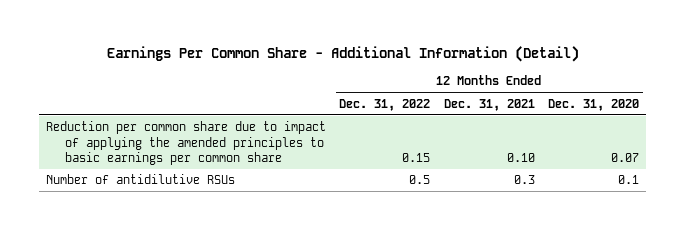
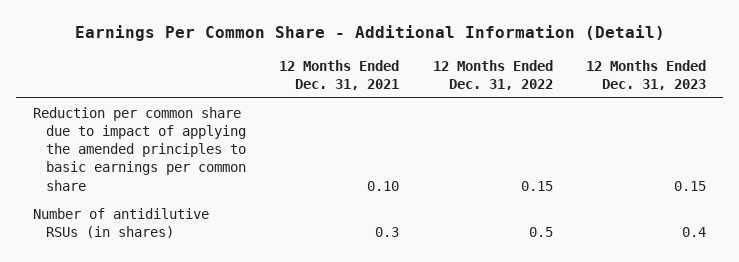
- | 12 Months Ended Dec. 31, 2022 | 12 Months Ended Dec. 31, 2021 | 12 Months Ended Dec. 31, 2020
+ | 12 Months Ended Dec. 31, 2021 | 12 Months Ended Dec. 31, 2022 | 12 Months Ended Dec. 31, 2023
- Number of antidilutive RSUs | 0.5 | 0.3 | 0.1
+ Number of antidilutive RSUs (in shares) | 0.3 | 0.5 | 0.4

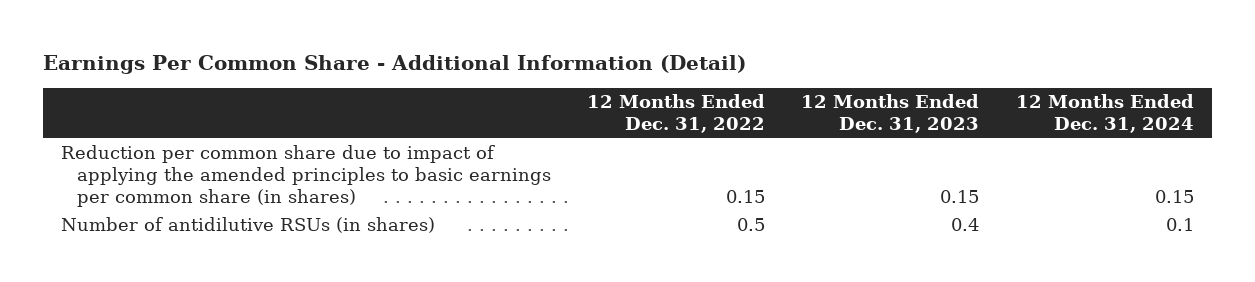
- | 12 Months Ended Dec. 31, 2021 | 12 Months Ended Dec. 31, 2022 | 12 Months Ended Dec. 31, 2023
+ | 12 Months Ended Dec. 31, 2022 | 12 Months Ended Dec. 31, 2023 | 12 Months Ended Dec. 31, 2024
- Reduction per common share due to impact of applying the amended principles to basic earnings per common share | 0.10 | 0.15 | 0.15
+ Reduction per common share due to impact of applying the amended principles to basic earnings per common share (in shares) | 0.15 | 0.15 | 0.15

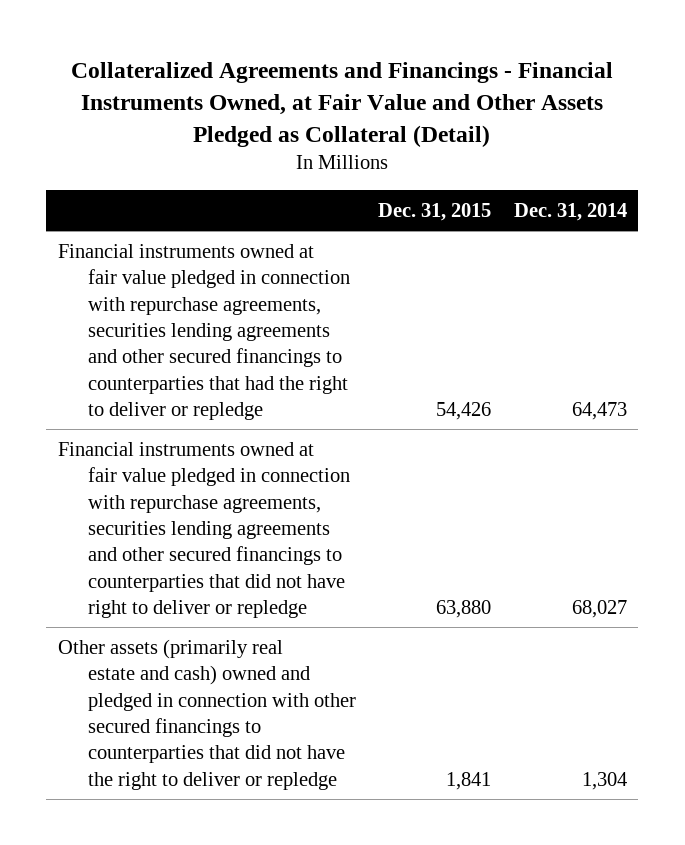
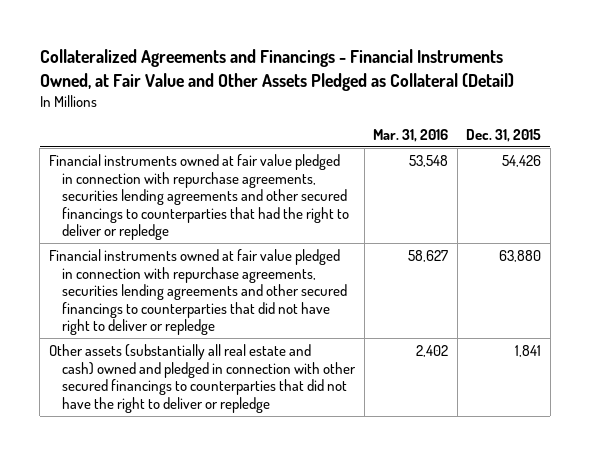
- | Dec. 31, 2015 | Dec. 31, 2014
+ | Mar. 31, 2016 | Dec. 31, 2015
- Other assets (primarily real estate and cash) owned and pledged in connection with other secured financings to counterparties that did not have the right to deliver or repledge | 1,841 | 1,304
+ Other assets (substantially all real estate and cash) owned and pledged in connection with other secured financings to counterparties that did not have the right to deliver or repledge | 2,402 | 1,841

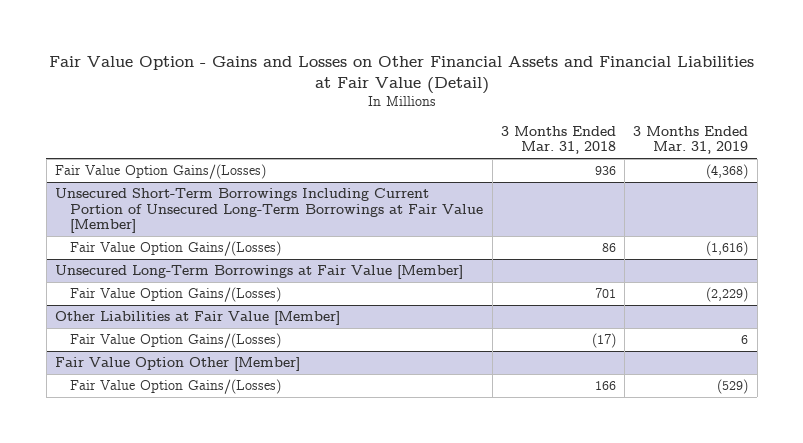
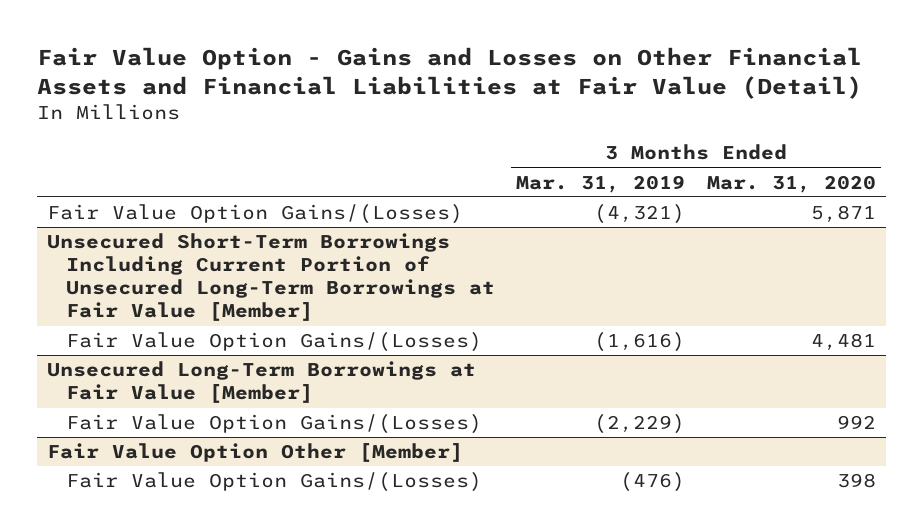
- | 3 Months Ended Mar. 31, 2018 | 3 Months Ended Mar. 31, 2019
+ | 3 Months Ended Mar. 31, 2019 | 3 Months Ended Mar. 31, 2020
- Fair Value Option Gains/(Losses) | 936 | (4,368)
+ Fair Value Option Gains/(Losses) | (4,321) | 5,871
- Other Liabilities at Fair Value [Member]
- Fair Value Option Gains/(Losses) | (17) | 6
@ Fair Value Option Other [Member]
- Fair Value Option Gains/(Losses) | 166 | (529)
+ Fair Value Option Gains/(Losses) | (476) | 398

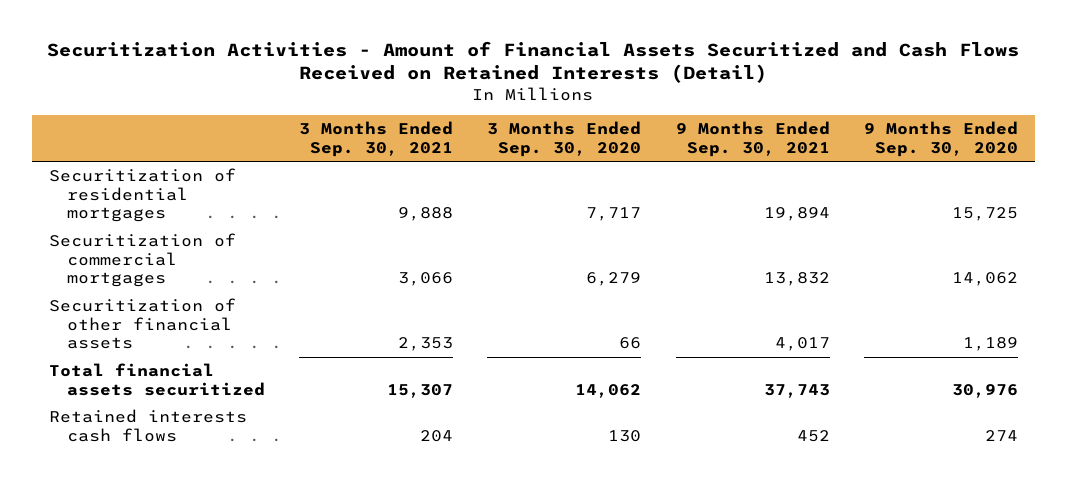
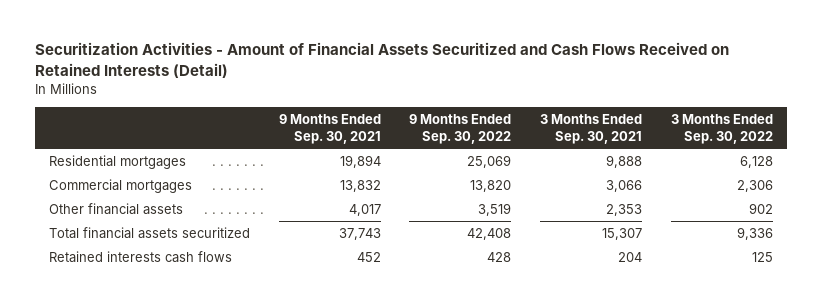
- | 3 Months Ended Sep. 30, 2021 | 3 Months Ended Sep. 30, 2020 | 9 Months Ended Sep. 30, 2021 | 9 Months Ended Sep. 30, 2020
+ | 9 Months Ended Sep. 30, 2021 | 9 Months Ended Sep. 30, 2022 | 3 Months Ended Sep. 30, 2021 | 3 Months Ended Sep. 30, 2022
- Securitization of residential mortgages | 9,888 | 7,717 | 19,894 | 15,725
- Securitization of commercial mortgages | 3,066 | 6,279 | 13,832 | 14,062
- Securitization of other financial assets | 2,353 | 66 | 4,017 | 1,189
+ Residential mortgages | 19,894 | 25,069 | 9,888 | 6,128
+ Commercial mortgages | 13,832 | 13,820 | 3,066 | 2,306
+ Other financial assets | 4,017 | 3,519 | 2,353 | 902

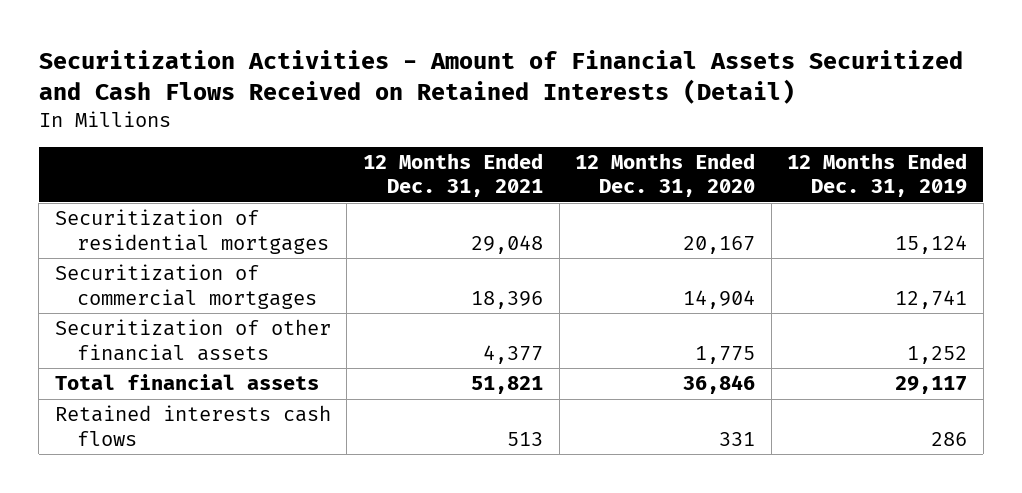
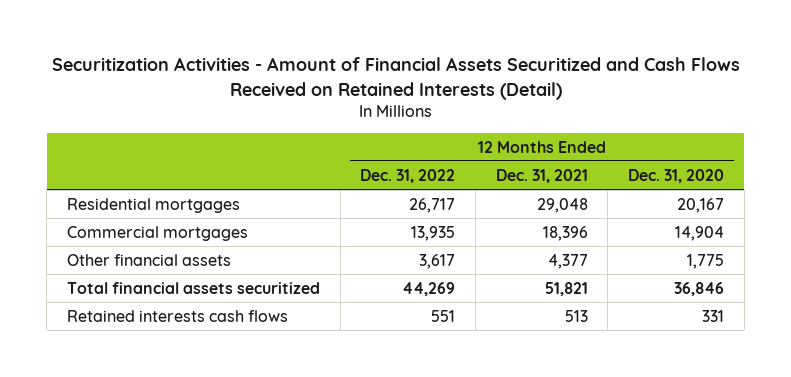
- | 12 Months Ended Dec. 31, 2021 | 12 Months Ended Dec. 31, 2020 | 12 Months Ended Dec. 31, 2019
+ | 12 Months Ended Dec. 31, 2022 | 12 Months Ended Dec. 31, 2021 | 12 Months Ended Dec. 31, 2020
- Securitization of residential mortgages | 29,048 | 20,167 | 15,124
- Securitization of commercial mortgages | 18,396 | 14,904 | 12,741
- Securitization of other financial assets | 4,377 | 1,775 | 1,252
- Total financial assets | 51,821 | 36,846 | 29,117
+ Residential mortgages | 26,717 | 29,048 | 20,167
+ Commercial mortgages | 13,935 | 18,396 | 14,904
+ Other financial assets | 3,617 | 4,377 | 1,775
+ Total financial assets securitized | 44,269 | 51,821 | 36,846

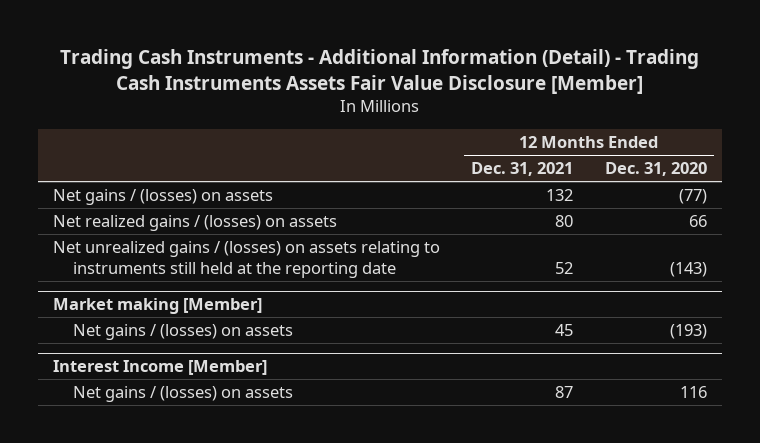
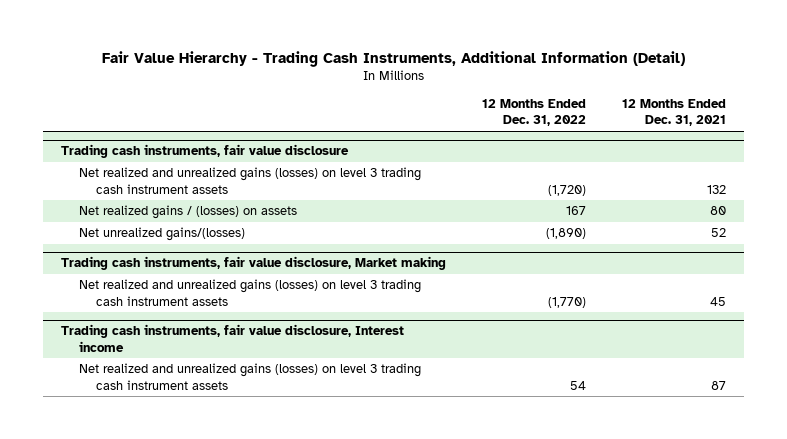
- Trading Cash Instruments - Additional Information (Detail) - Trading Cash Instruments Assets Fair Value Disclosure [Member]
+ Fair Value Hierarchy - Trading Cash Instruments, Additional Information (Detail)
- | 12 Months Ended Dec. 31, 2021 | 12 Months Ended Dec. 31, 2020
+ | 12 Months Ended Dec. 31, 2022 | 12 Months Ended Dec. 31, 2021
- Net gains / (losses) on assets | 132 | (77)
+ Trading cash instruments, fair value disclosure
+ Net realized and unrealized gains (losses) on level 3 trading cash instrument assets | (1,720) | 132
- Net unrealized gains / (losses) on assets relating to instruments still held at the reporting date | 52 | (143)
- Market making [Member]
- Net gains / (losses) on assets | 45 | (193)
- Interest Income [Member]
- Net gains / (losses) on assets | 87 | 116
+ Net unrealized gains/(losses) | (1,890) | 52
+ Trading cash instruments, fair value disclosure, Market making
+ Net realized and unrealized gains (losses) on level 3 trading cash instrument assets | (1,770) | 45
+ Trading cash instruments, fair value disclosure, Interest income
+ Net realized and unrealized gains (losses) on level 3 trading cash instrument assets | 54 | 87

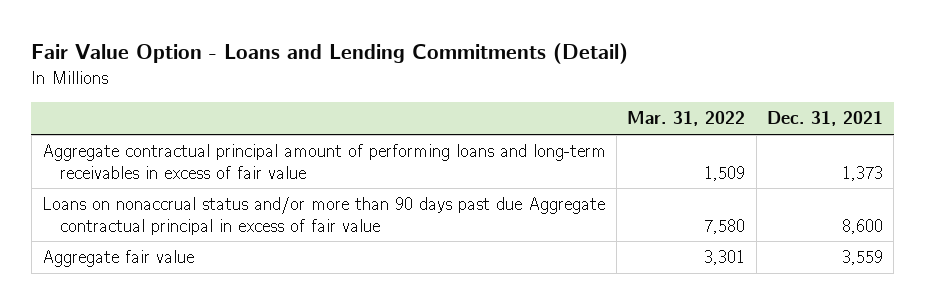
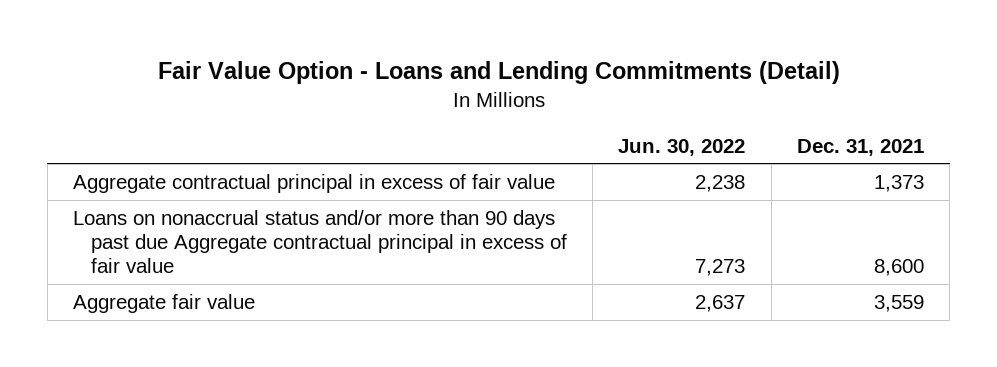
- | Mar. 31, 2022 | Dec. 31, 2021
+ | Jun. 30, 2022 | Dec. 31, 2021
- Aggregate contractual principal amount of performing loans and long-term receivables in excess of fair value | 1,509 | 1,373
+ Aggregate contractual principal in excess of fair value | 2,238 | 1,373

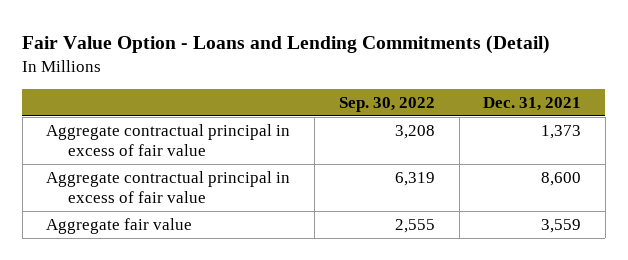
- | Jun. 30, 2022 | Dec. 31, 2021
+ | Sep. 30, 2022 | Dec. 31, 2021
- Loans on nonaccrual status and/or more than 90 days past due Aggregate contractual principal in excess of fair value | 7,273 | 8,600
+ Aggregate contractual principal in excess of fair value | 6,319 | 8,600

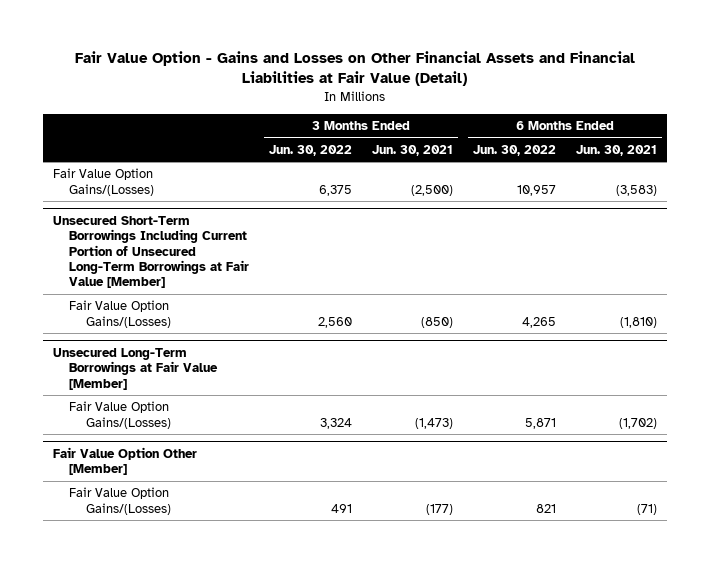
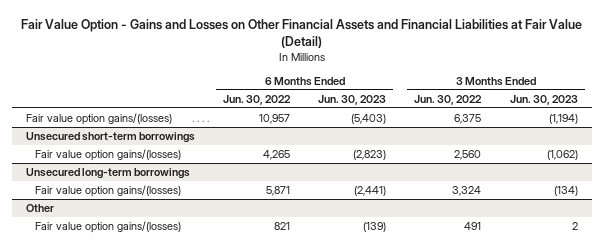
- | 3 Months Ended Jun. 30, 2022 | 3 Months Ended Jun. 30, 2021 | 6 Months Ended Jun. 30, 2022 | 6 Months Ended Jun. 30, 2021
+ | 6 Months Ended Jun. 30, 2022 | 6 Months Ended Jun. 30, 2023 | 3 Months Ended Jun. 30, 2022 | 3 Months Ended Jun. 30, 2023
- Fair Value Option Gains/(Losses) | 6,375 | (2,500) | 10,957 | (3,583)
- Unsecured Short-Term Borrowings Including Current Portion of Unsecured Long-Term Borrowings at Fair Value [Member]
- Fair Value Option Gains/(Losses) | 2,560 | (850) | 4,265 | (1,810)
- Unsecured Long-Term Borrowings at Fair Value [Member]
- Fair Value Option Gains/(Losses) | 3,324 | (1,473) | 5,871 | (1,702)
- Fair Value Option Other [Member]
- Fair Value Option Gains/(Losses) | 491 | (177) | 821 | (71)
+ Fair value option gains/(losses) | 10,957 | (5,403) | 6,375 | (1,194)
+ Unsecured short-term borrowings
+ Fair value option gains/(losses) | 4,265 | (2,823) | 2,560 | (1,062)
+ Unsecured long-term borrowings
+ Fair value option gains/(losses) | 5,871 | (2,441) | 3,324 | (134)
+ Other
+ Fair value option gains/(losses) | 821 | (139) | 491 | 2

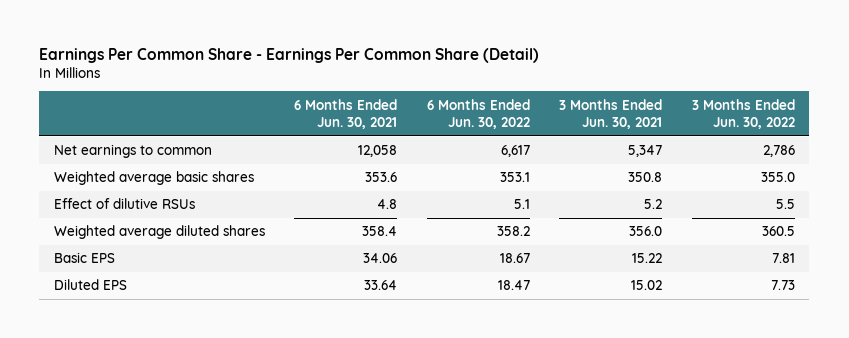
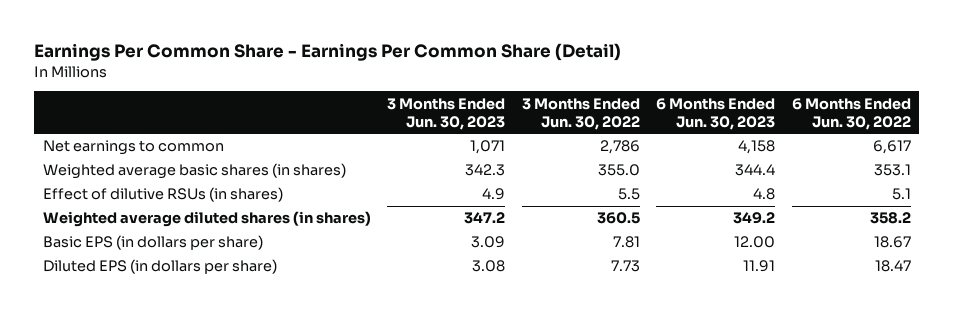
- | 6 Months Ended Jun. 30, 2021 | 6 Months Ended Jun. 30, 2022 | 3 Months Ended Jun. 30, 2021 | 3 Months Ended Jun. 30, 2022
+ | 3 Months Ended Jun. 30, 2023 | 3 Months Ended Jun. 30, 2022 | 6 Months Ended Jun. 30, 2023 | 6 Months Ended Jun. 30, 2022
- Weighted average basic shares | 353.6 | 353.1 | 350.8 | 355.0
- Effect of dilutive RSUs | 4.8 | 5.1 | 5.2 | 5.5
- Weighted average diluted shares | 358.4 | 358.2 | 356.0 | 360.5
- Basic EPS | 34.06 | 18.67 | 15.22 | 7.81
- Diluted EPS | 33.64 | 18.47 | 15.02 | 7.73
+ Weighted average basic shares (in shares) | 342.3 | 355.0 | 344.4 | 353.1
+ Effect of dilutive RSUs (in shares) | 4.9 | 5.5 | 4.8 | 5.1
+ Weighted average diluted shares (in shares) | 347.2 | 360.5 | 349.2 | 358.2
+ Basic EPS (in dollars per share) | 3.09 | 7.81 | 12.00 | 18.67
+ Diluted EPS (in dollars per share) | 3.08 | 7.73 | 11.91 | 18.47

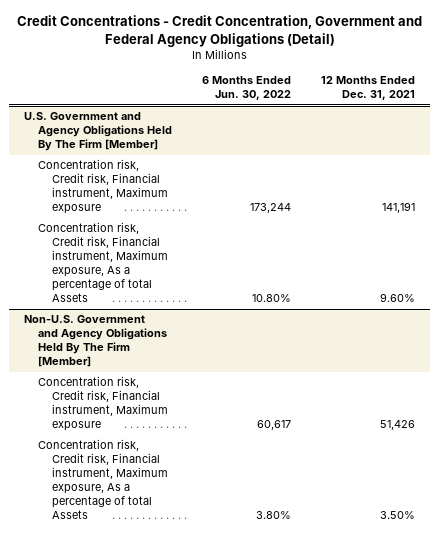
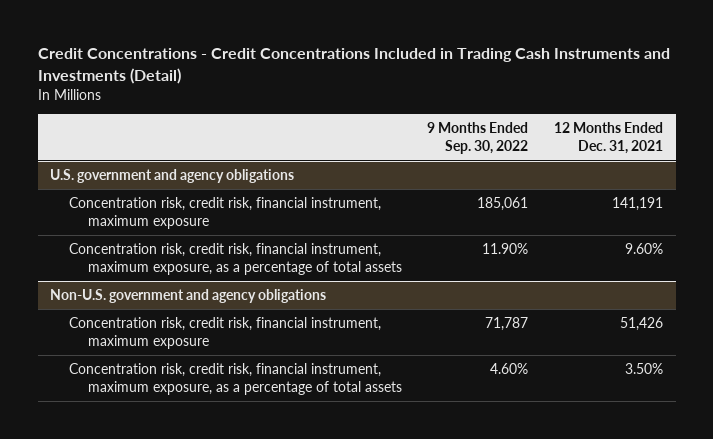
- Credit Concentrations - Credit Concentration, Government and Federal Agency Obligations (Detail)
+ Credit Concentrations - Credit Concentrations Included in Trading Cash Instruments and Investments (Detail)
- | 6 Months Ended Jun. 30, 2022 | 12 Months Ended Dec. 31, 2021
+ | 9 Months Ended Sep. 30, 2022 | 12 Months Ended Dec. 31, 2021
- U.S. Government and Agency Obligations Held By The Firm [Member]
- Concentration risk, Credit risk, Financial instrument, Maximum exposure | 173,244 | 141,191
- Concentration risk, Credit risk, Financial instrument, Maximum exposure, As a percentage of total Assets | 10.80% | 9.60%
- Non-U.S. Government and Agency Obligations Held By The Firm [Member]
- Concentration risk, Credit risk, Financial instrument, Maximum exposure | 60,617 | 51,426
- Concentration risk, Credit risk, Financial instrument, Maximum exposure, As a percentage of total Assets | 3.80% | 3.50%
+ U.S. government and agency obligations
+ Concentration risk, credit risk, financial instrument, maximum exposure | 185,061 | 141,191
+ Concentration risk, credit risk, financial instrument, maximum exposure, as a percentage of total assets | 11.90% | 9.60%
+ Non-U.S. government and agency obligations
+ Concentration risk, credit risk, financial instrument, maximum exposure | 71,787 | 51,426
+ Concentration risk, credit risk, financial instrument, maximum exposure, as a percentage of total assets | 4.60% | 3.50%

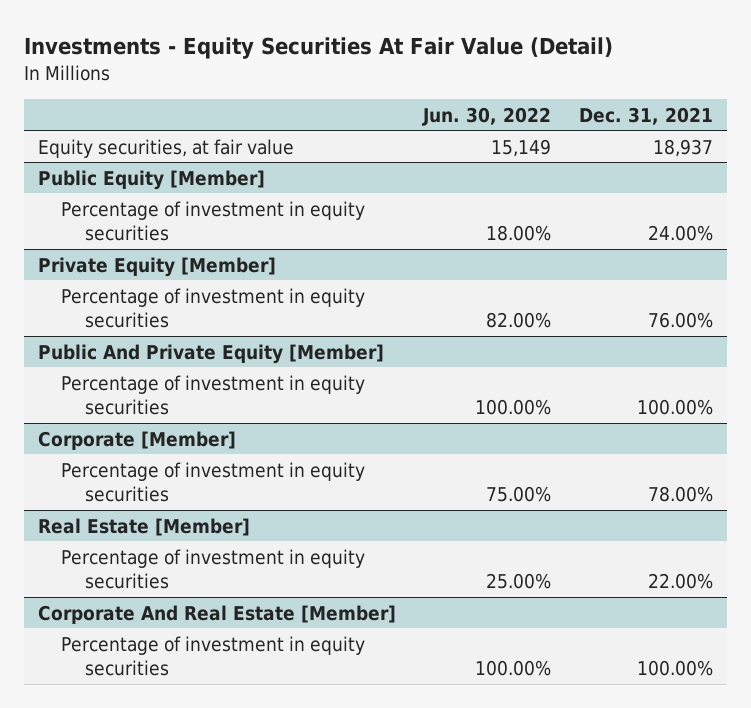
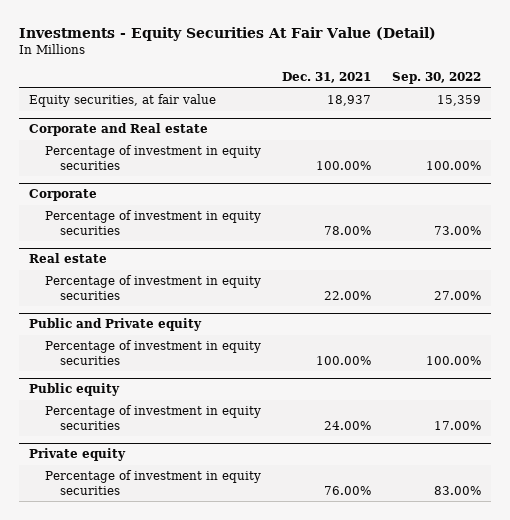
- | Jun. 30, 2022 | Dec. 31, 2021
+ | Dec. 31, 2021 | Sep. 30, 2022
- Public Equity [Member]
- Percentage of investment in equity securities | 18.00% | 24.00%
- Private Equity [Member]
- Percentage of investment in equity securities | 82.00% | 76.00%
- Public And Private Equity [Member]
+ Corporate and Real estate
- Corporate [Member]
+ Corporate
- Real Estate [Member]
+ Real estate
- Corporate And Real Estate [Member]
+ Public and Private equity
+ Public equity
+ Percentage of investment in equity securities | 24.00% | 17.00%
+ Private equity
+ Percentage of investment in equity securities | 76.00% | 83.00%

